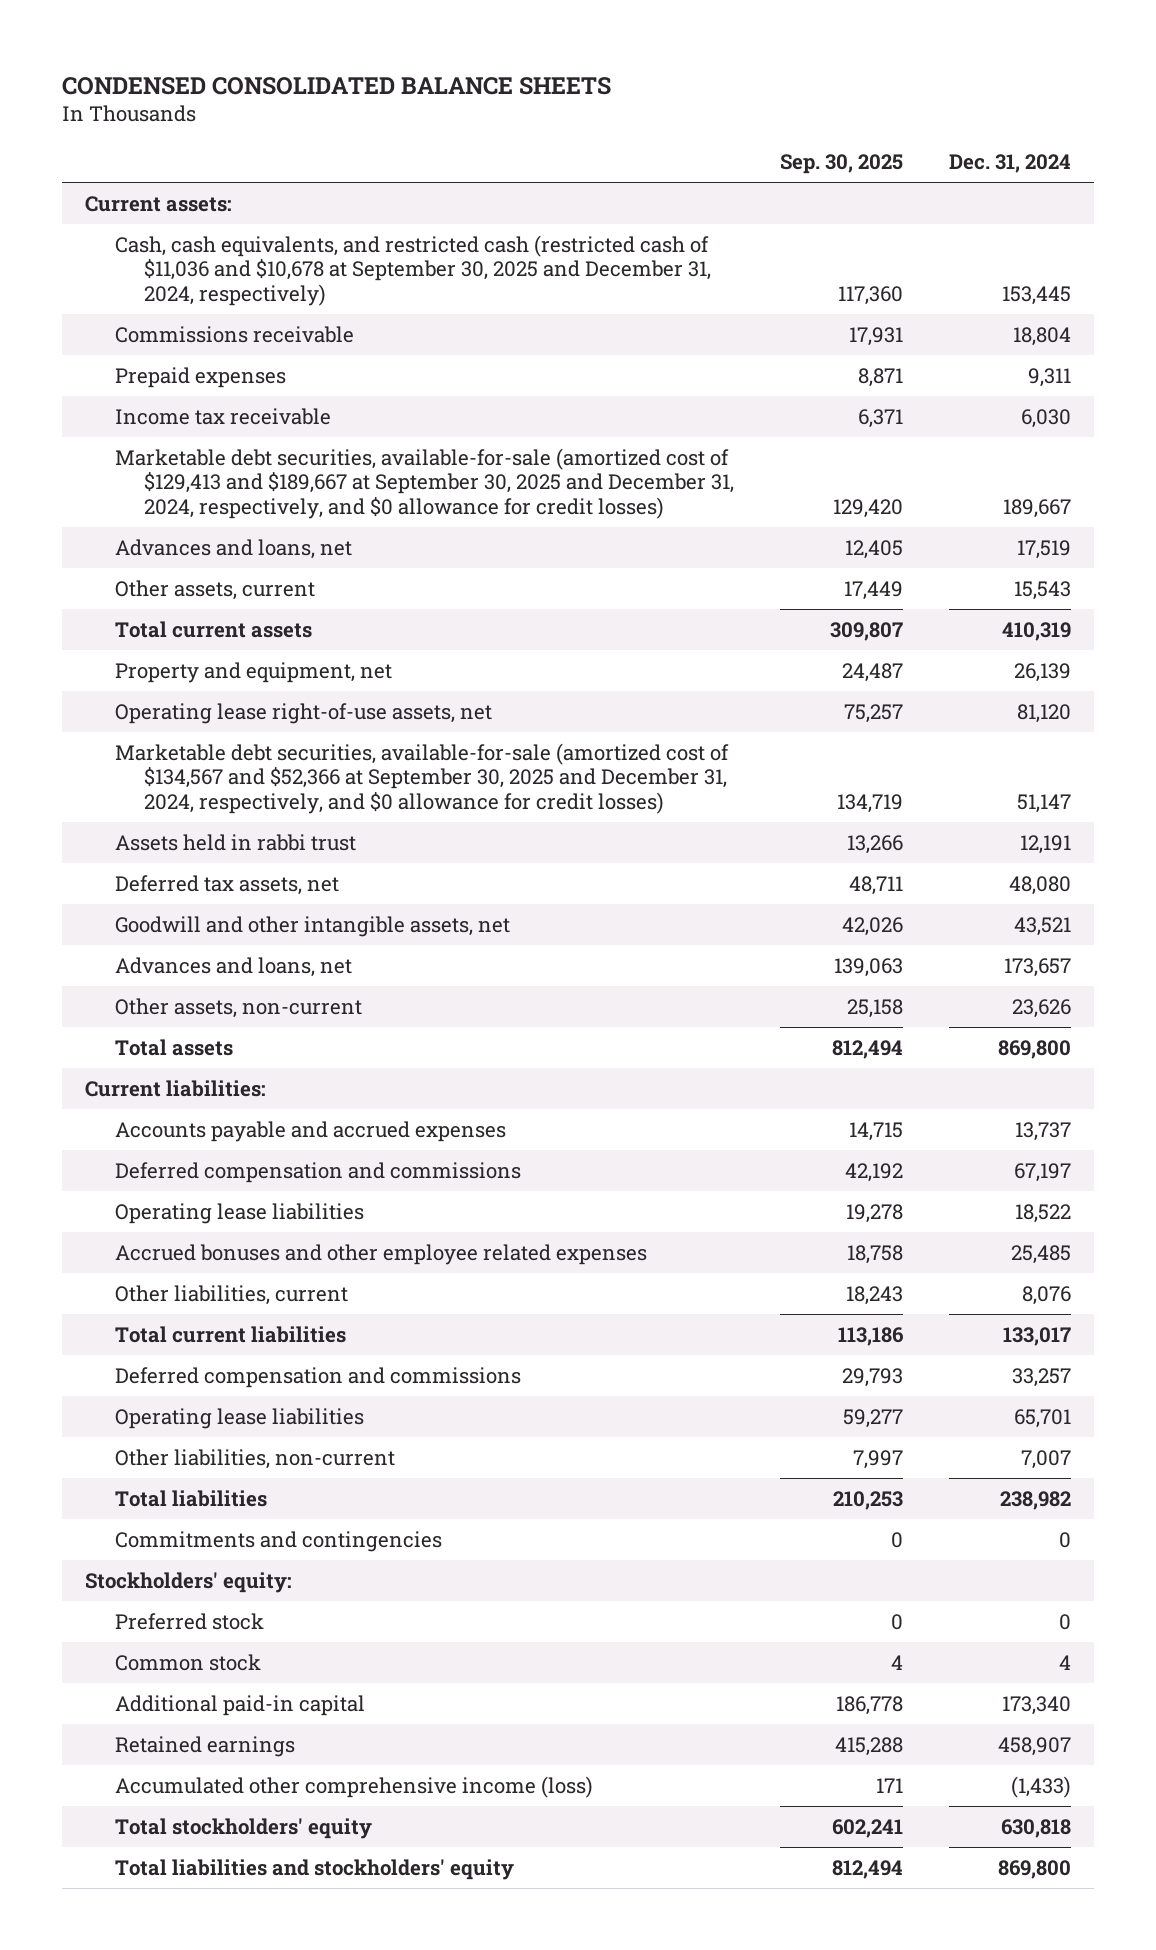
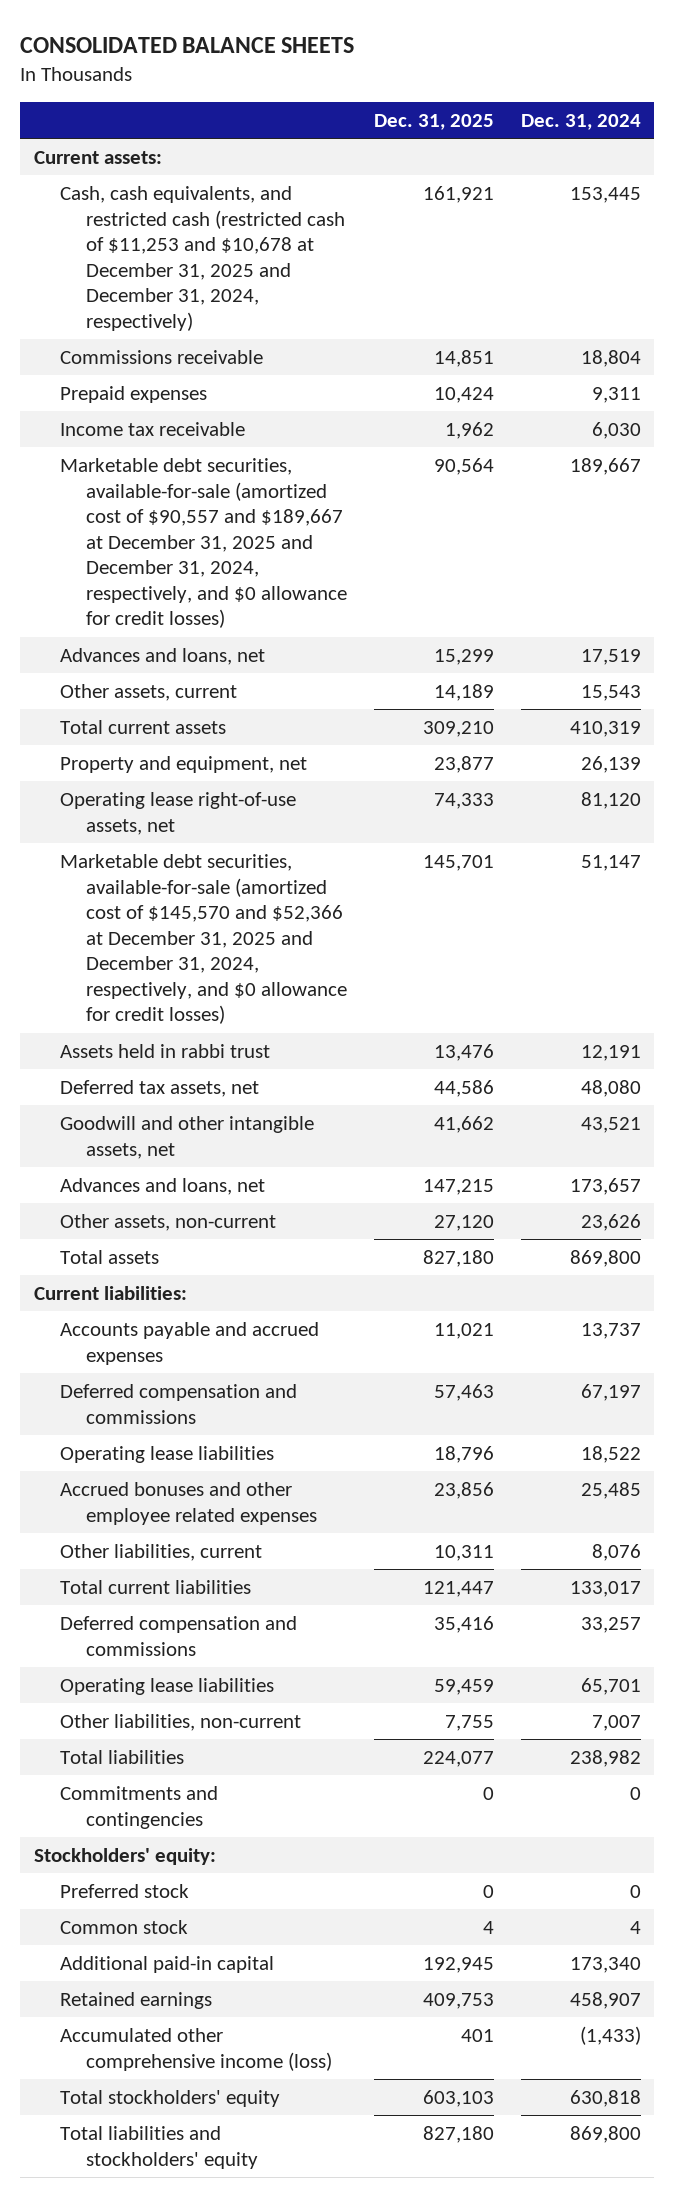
- CONDENSED CONSOLIDATED BALANCE SHEETS
+ CONSOLIDATED BALANCE SHEETS
- | Sep. 30, 2025 | Dec. 31, 2024
+ | Dec. 31, 2025 | Dec. 31, 2024
- Cash, cash equivalents, and restricted cash (restricted cash of $11,036 and $10,678 at September 30, 2025 and December 31, 2024, respectively) | 117,360 | 153,445
+ Cash, cash equivalents, and restricted cash (restricted cash of $11,253 and $10,678 at December 31, 2025 and December 31, 2024, respectively) | 161,921 | 153,445
- Marketable debt securities, available-for-sale (amortized cost of $129,413 and $189,667 at September 30, 2025 and December 31, 2024, respectively, and $0 allowance for credit losses) | 129,420 | 189,667
+ Marketable debt securities, available-for-sale (amortized cost of $90,557 and $189,667 at December 31, 2025 and December 31, 2024, respectively, and $0 allowance for credit losses) | 90,564 | 189,667
- Marketable debt securities, available-for-sale (amortized cost of $134,567 and $52,366 at September 30, 2025 and December 31, 2024, respectively, and $0 allowance for credit losses) | 134,719 | 51,147
+ Marketable debt securities, available-for-sale (amortized cost of $145,570 and $52,366 at December 31, 2025 and December 31, 2024, respectively, and $0 allowance for credit losses) | 145,701 | 51,147

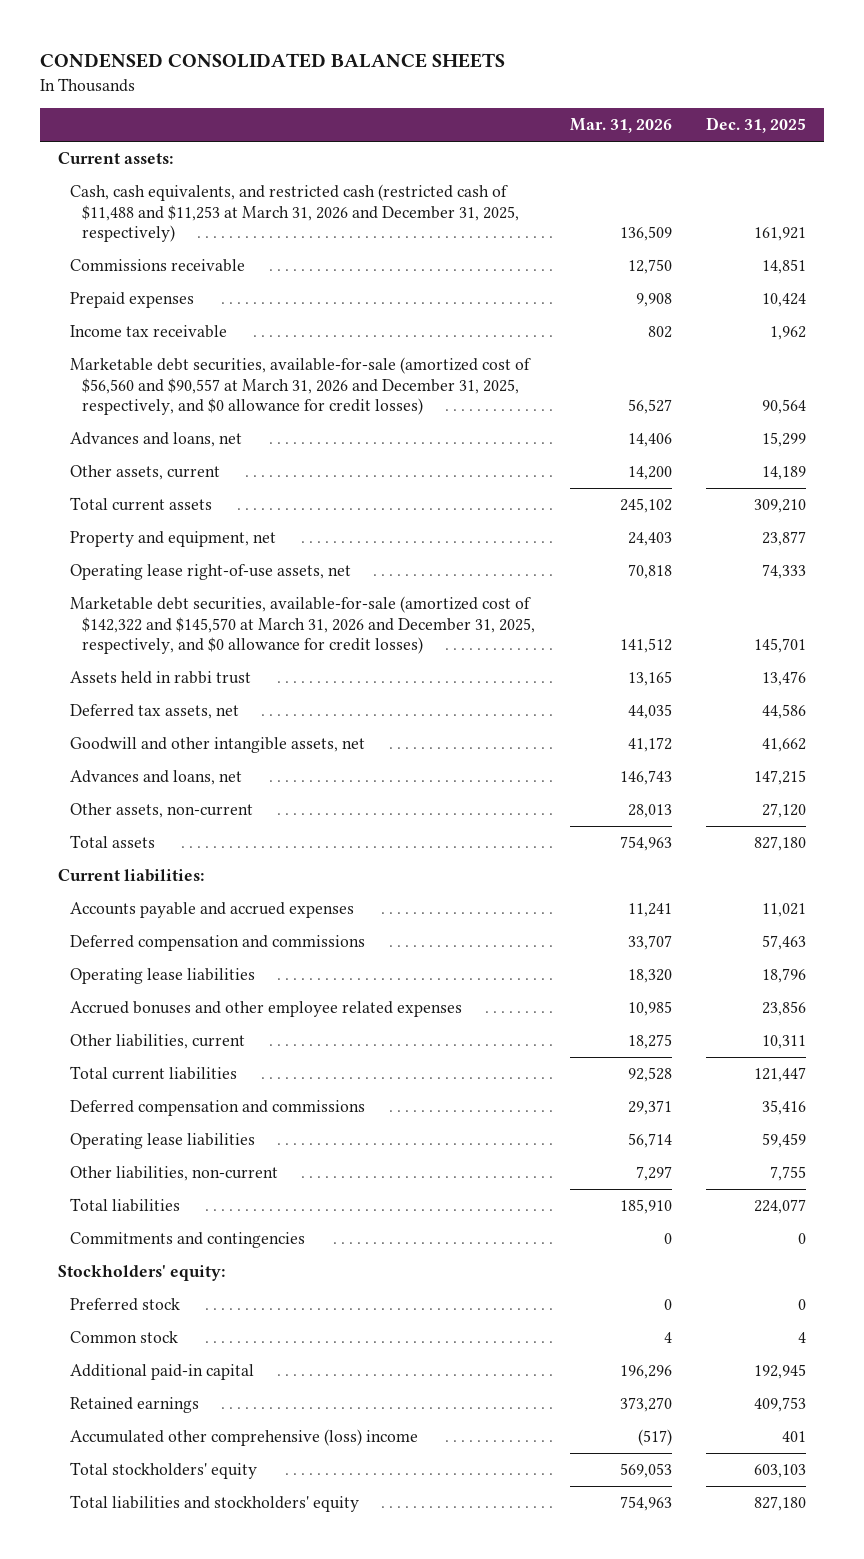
- CONSOLIDATED BALANCE SHEETS
+ CONDENSED CONSOLIDATED BALANCE SHEETS
- | Dec. 31, 2025 | Dec. 31, 2024
+ | Mar. 31, 2026 | Dec. 31, 2025
- Cash, cash equivalents, and restricted cash (restricted cash of $11,253 and $10,678 at December 31, 2025 and December 31, 2024, respectively) | 161,921 | 153,445
+ Cash, cash equivalents, and restricted cash (restricted cash of $11,488 and $11,253 at March 31, 2026 and December 31, 2025, respectively) | 136,509 | 161,921
- Marketable debt securities, available-for-sale (amortized cost of $90,557 and $189,667 at December 31, 2025 and December 31, 2024, respectively, and $0 allowance for credit losses) | 90,564 | 189,667
+ Marketable debt securities, available-for-sale (amortized cost of $56,560 and $90,557 at March 31, 2026 and December 31, 2025, respectively, and $0 allowance for credit losses) | 56,527 | 90,564
- Marketable debt securities, available-for-sale (amortized cost of $145,570 and $52,366 at December 31, 2025 and December 31, 2024, respectively, and $0 allowance for credit losses) | 145,701 | 51,147
+ Marketable debt securities, available-for-sale (amortized cost of $142,322 and $145,570 at March 31, 2026 and December 31, 2025, respectively, and $0 allowance for credit losses) | 141,512 | 145,701
- Accumulated other comprehensive income (loss) | 401 | (1,433)
+ Accumulated other comprehensive (loss) income | (517) | 401

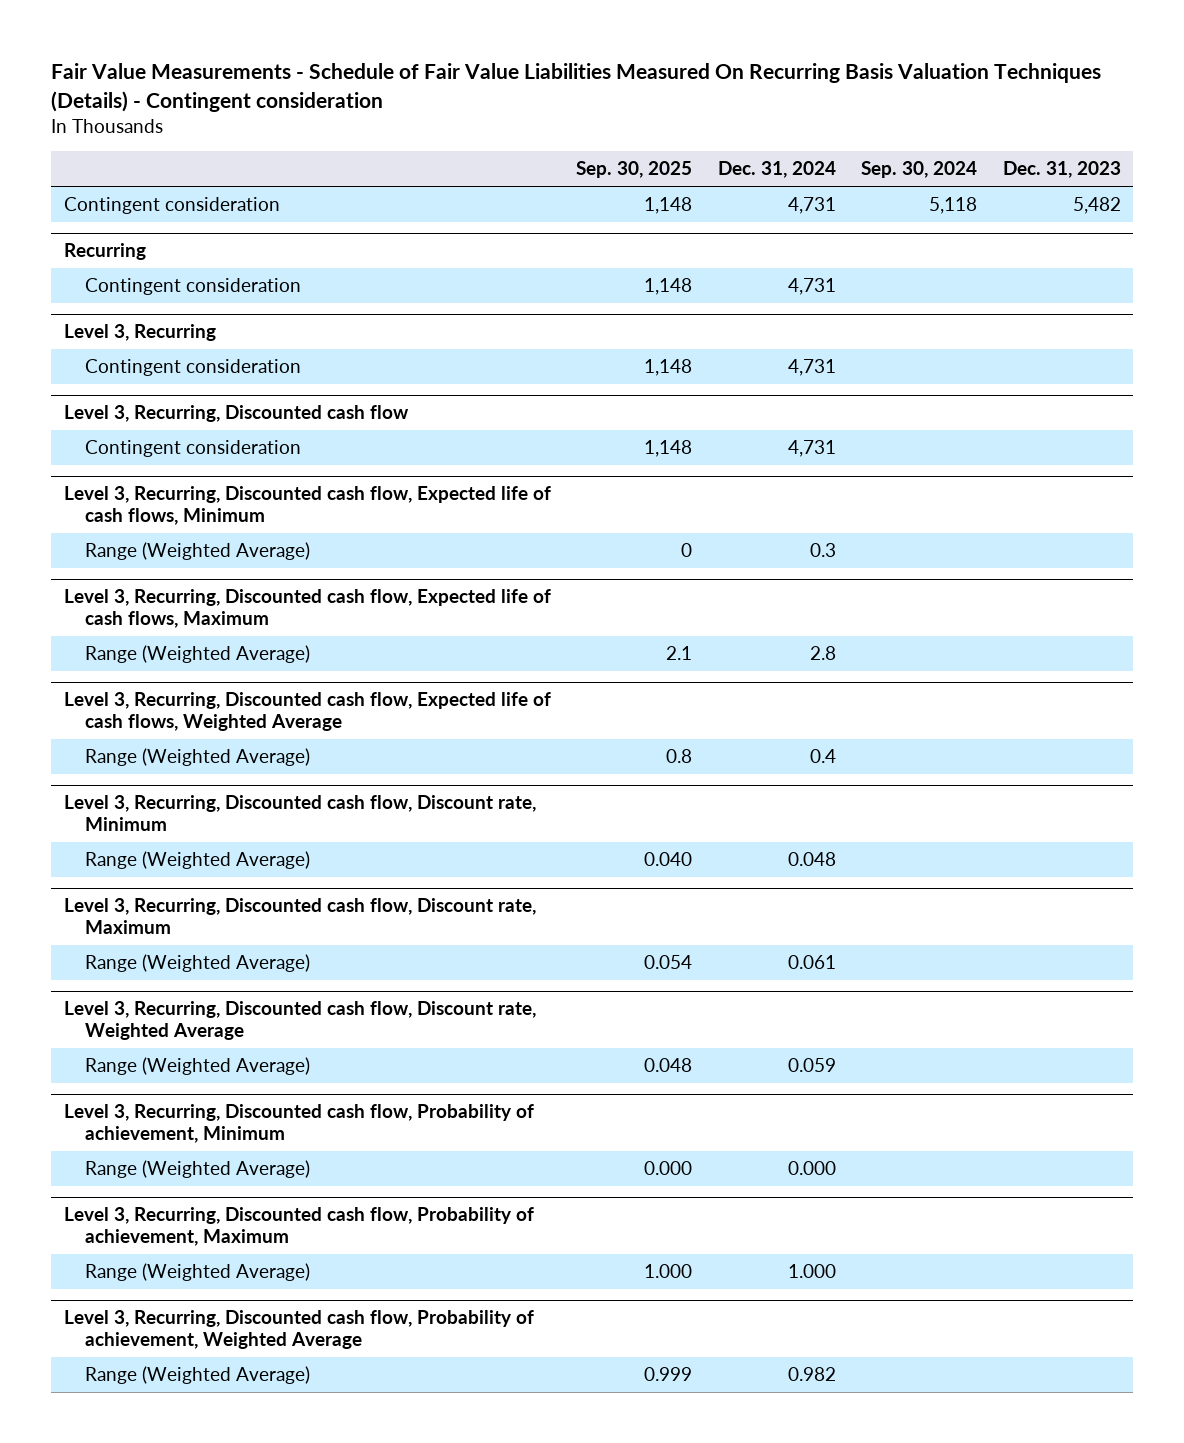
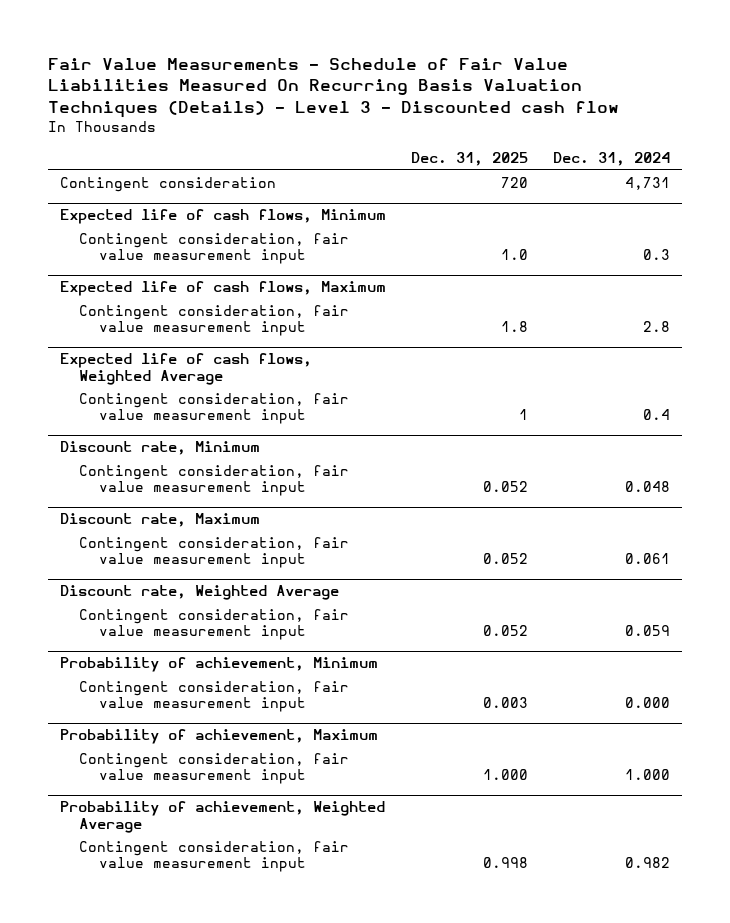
- Fair Value Measurements - Schedule of Fair Value Liabilities Measured On Recurring Basis Valuation Techniques (Details) - Contingent consideration
+ Fair Value Measurements - Schedule of Fair Value Liabilities Measured On Recurring Basis Valuation Techniques (Details) - Level 3 - Discounted cash flow
- | Sep. 30, 2025 | Dec. 31, 2024 | Sep. 30, 2024 | Dec. 31, 2023
+ | Dec. 31, 2025 | Dec. 31, 2024
- Recurring
- Contingent consideration | 1,148 | 4,731 | |
- Level 3, Recurring
- Contingent consideration | 1,148 | 4,731 | |
- Level 3, Recurring, Discounted cash flow
- Contingent consideration | 1,148 | 4,731 | |
- Level 3, Recurring, Discounted cash flow, Expected life of cash flows, Minimum
- Range (Weighted Average) | 0 | 0.3 | |
- Level 3, Recurring, Discounted cash flow, Expected life of cash flows, Maximum
- Range (Weighted Average) | 2.1 | 2.8 | |
- Level 3, Recurring, Discounted cash flow, Expected life of cash flows, Weighted Average
- Range (Weighted Average) | 0.8 | 0.4 | |
- Level 3, Recurring, Discounted cash flow, Discount rate, Minimum
- Range (Weighted Average) | 0.040 | 0.048 | |
- Level 3, Recurring, Discounted cash flow, Discount rate, Maximum
- Range (Weighted Average) | 0.054 | 0.061 | |
- Level 3, Recurring, Discounted cash flow, Discount rate, Weighted Average
- Range (Weighted Average) | 0.048 | 0.059 | |
- Level 3, Recurring, Discounted cash flow, Probability of achievement, Minimum
- Range (Weighted Average) | 0.000 | 0.000 | |
- Level 3, Recurring, Discounted cash flow, Probability of achievement, Maximum
- Range (Weighted Average) | 1.000 | 1.000 | |
- Level 3, Recurring, Discounted cash flow, Probability of achievement, Weighted Average
- Range (Weighted Average) | 0.999 | 0.982 | |
+ Expected life of cash flows, Minimum
+ Contingent consideration, fair value measurement input | 1.0 | 0.3
+ Expected life of cash flows, Maximum
+ Contingent consideration, fair value measurement input | 1.8 | 2.8
+ Expected life of cash flows, Weighted Average
+ Contingent consideration, fair value measurement input | 1 | 0.4
+ Discount rate, Minimum
+ Contingent consideration, fair value measurement input | 0.052 | 0.048
+ Discount rate, Maximum
+ Contingent consideration, fair value measurement input | 0.052 | 0.061
+ Discount rate, Weighted Average
+ Contingent consideration, fair value measurement input | 0.052 | 0.059
+ Probability of achievement, Minimum
+ Contingent consideration, fair value measurement input | 0.003 | 0.000
+ Probability of achievement, Maximum
+ Contingent consideration, fair value measurement input | 1.000 | 1.000
+ Probability of achievement, Weighted Average
+ Contingent consideration, fair value measurement input | 0.998 | 0.982

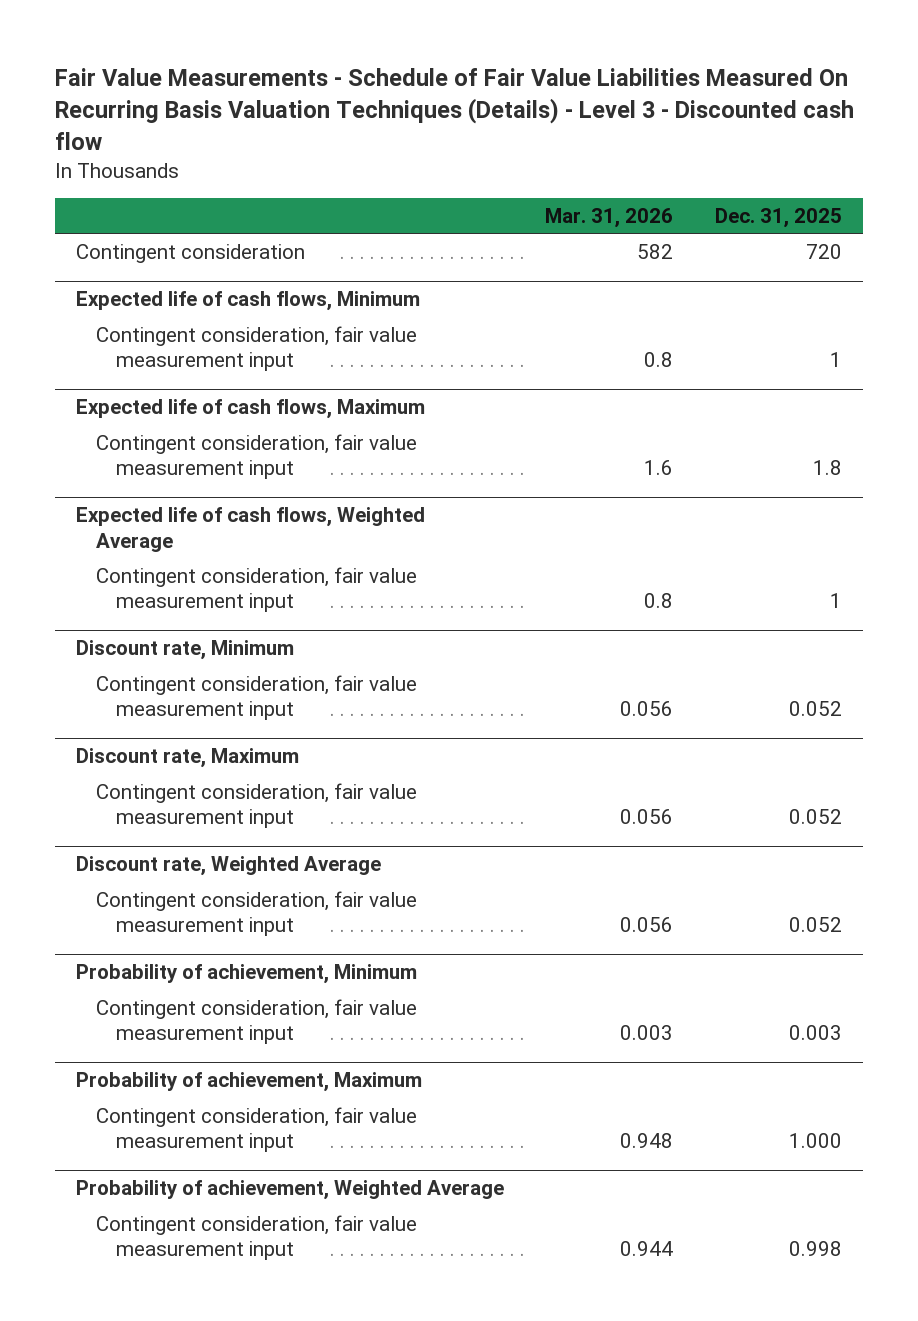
- | Dec. 31, 2025 | Dec. 31, 2024
+ | Mar. 31, 2026 | Dec. 31, 2025
@ Expected life of cash flows, Minimum
- Contingent consideration, fair value measurement input | 1.0 | 0.3
+ Contingent consideration, fair value measurement input | 0.8 | 1

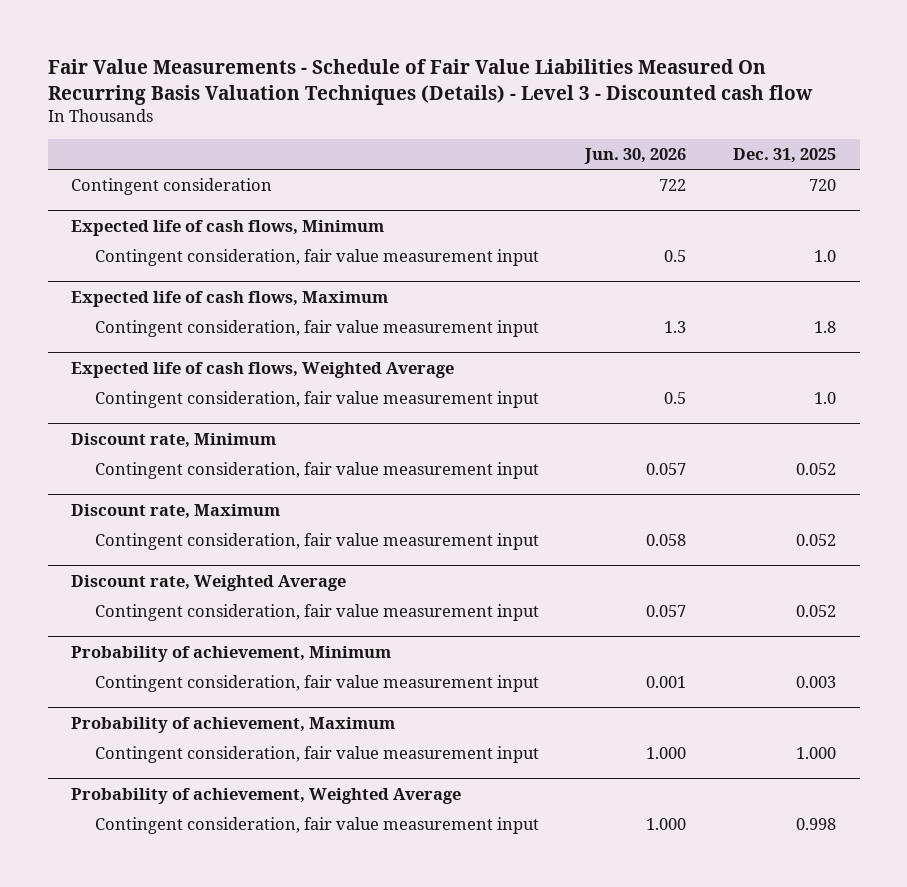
- | Mar. 31, 2026 | Dec. 31, 2025
+ | Jun. 30, 2026 | Dec. 31, 2025
@ Expected life of cash flows, Minimum
- Contingent consideration, fair value measurement input | 0.8 | 1
+ Contingent consideration, fair value measurement input | 0.5 | 1.0
@ Expected life of cash flows, Weighted Average
- Contingent consideration, fair value measurement input | 0.8 | 1
+ Contingent consideration, fair value measurement input | 0.5 | 1.0

